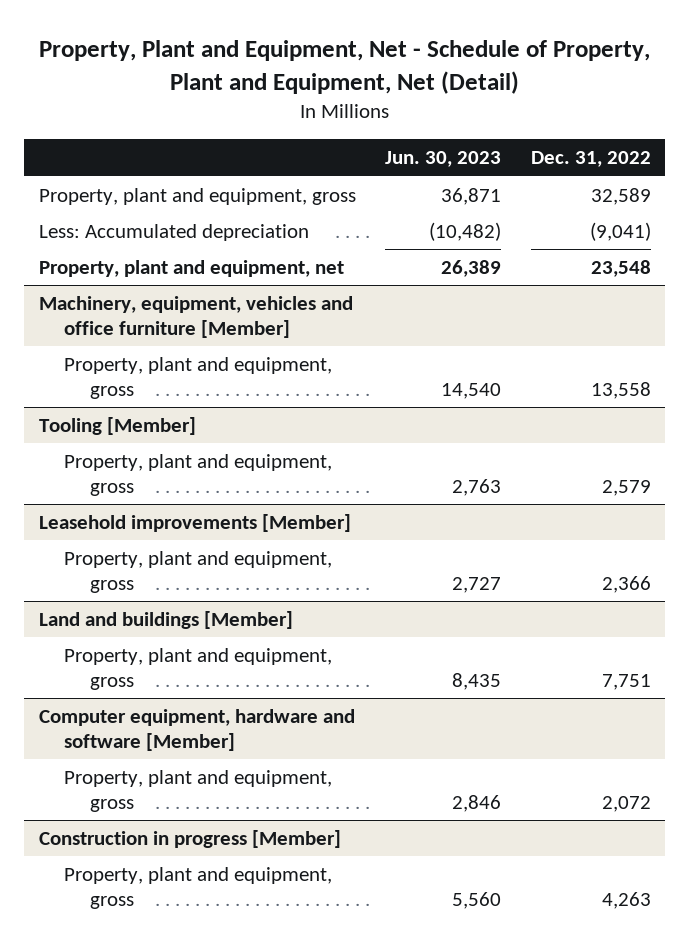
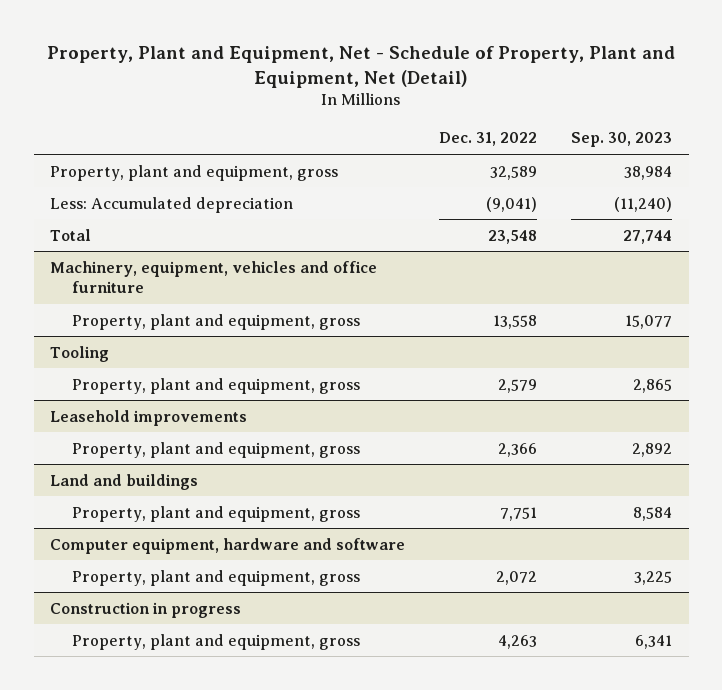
- | Jun. 30, 2023 | Dec. 31, 2022
+ | Dec. 31, 2022 | Sep. 30, 2023
- Property, plant and equipment, net | 26,389 | 23,548
- Machinery, equipment, vehicles and office furniture [Member]
+ Total | 23,548 | 27,744
+ Machinery, equipment, vehicles and office furniture
- Tooling [Member]
+ Tooling
- Leasehold improvements [Member]
+ Leasehold improvements
- Land and buildings [Member]
+ Land and buildings
- Computer equipment, hardware and software [Member]
+ Computer equipment, hardware and software
- Construction in progress [Member]
+ Construction in progress

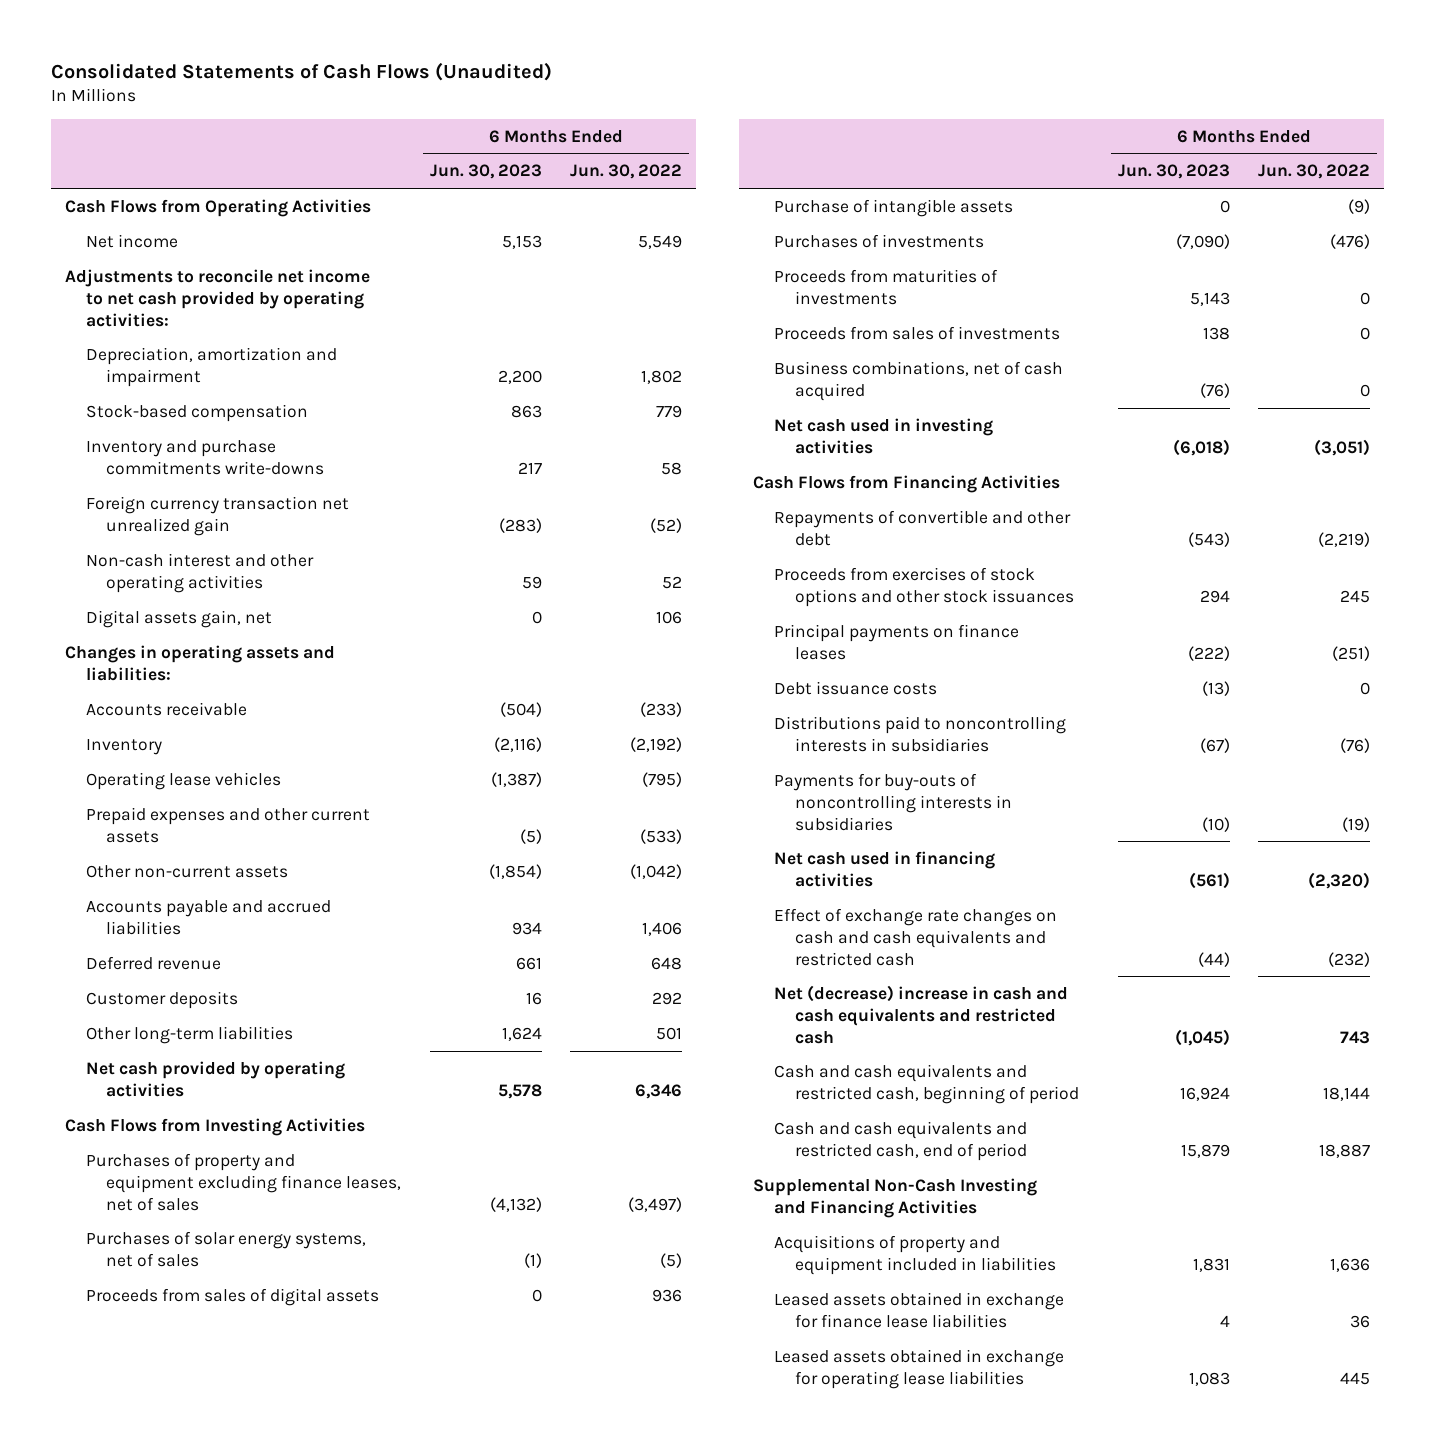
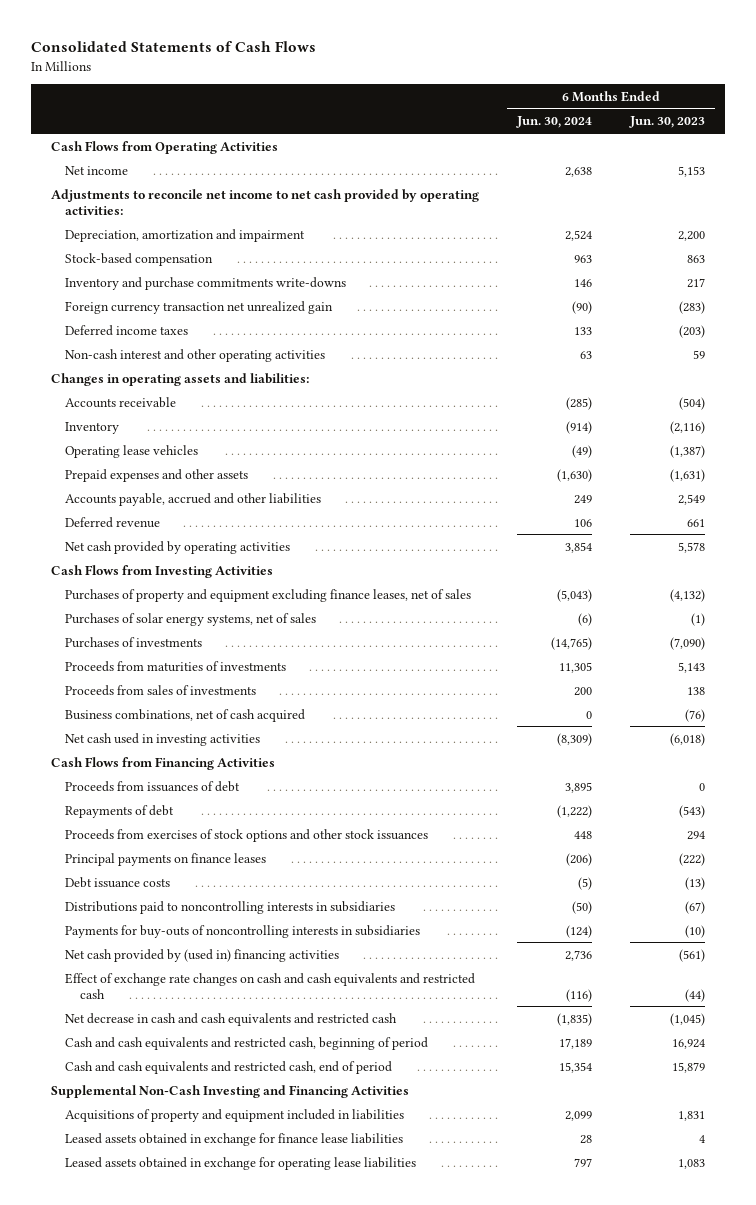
- Consolidated Statements of Cash Flows (Unaudited)
+ Consolidated Statements of Cash Flows
- | 6 Months Ended Jun. 30, 2023 | 6 Months Ended Jun. 30, 2022
+ | 6 Months Ended Jun. 30, 2024 | 6 Months Ended Jun. 30, 2023
+ Deferred income taxes | 133 | (203)
- Digital assets gain, net | 0 | 106
- Prepaid expenses and other current assets | (5) | (533)
- Other non-current assets | (1,854) | (1,042)
- Accounts payable and accrued liabilities | 934 | 1,406
+ Prepaid expenses and other assets | (1,630) | (1,631)
+ Accounts payable, accrued and other liabilities | 249 | 2,549
- Customer deposits | 16 | 292
- Other long-term liabilities | 1,624 | 501
- Proceeds from sales of digital assets | 0 | 936
- Purchase of intangible assets | 0 | (9)
- Repayments of convertible and other debt | (543) | (2,219)
+ Proceeds from issuances of debt | 3,895 | 0
+ Repayments of debt | (1,222) | (543)
- Net cash used in financing activities | (561) | (2,320)
+ Net cash provided by (used in) financing activities | 2,736 | (561)
- Net (decrease) increase in cash and cash equivalents and restricted cash | (1,045) | 743
+ Net decrease in cash and cash equivalents and restricted cash | (1,835) | (1,045)

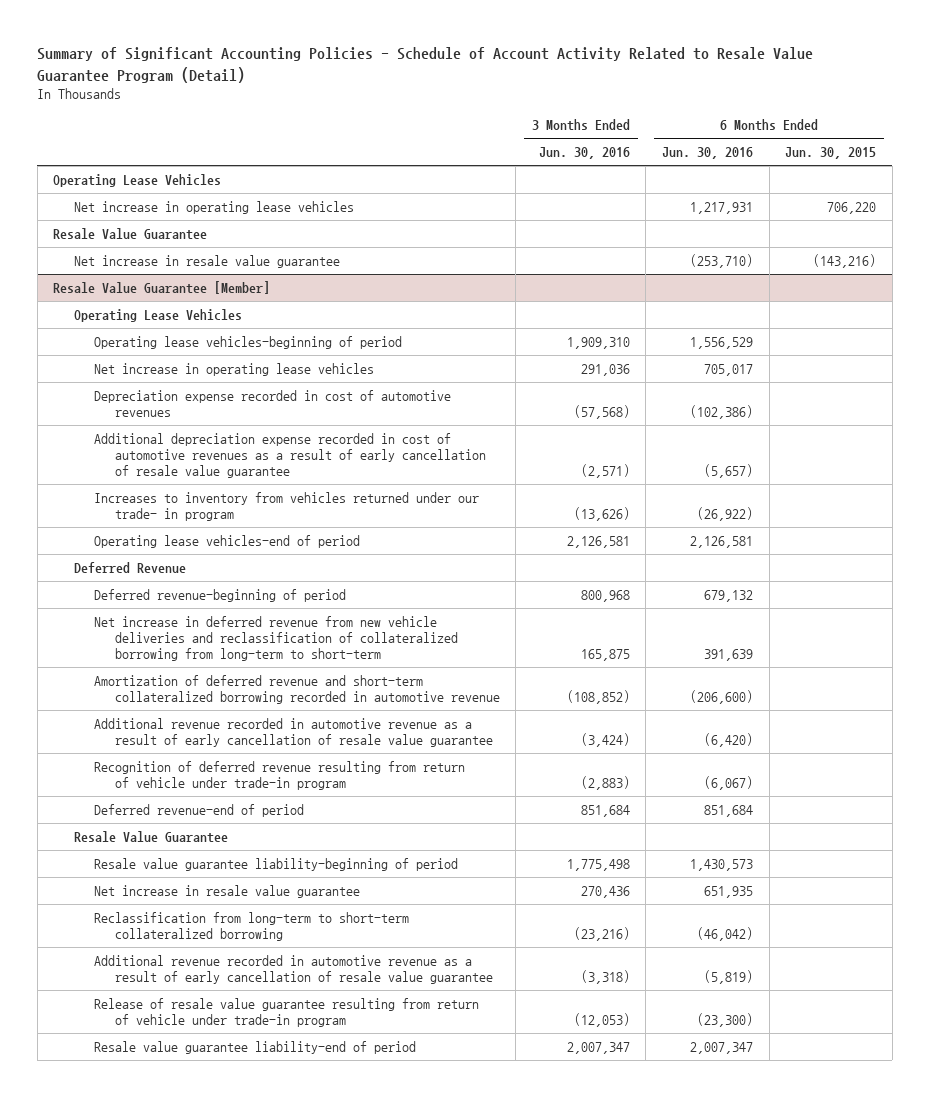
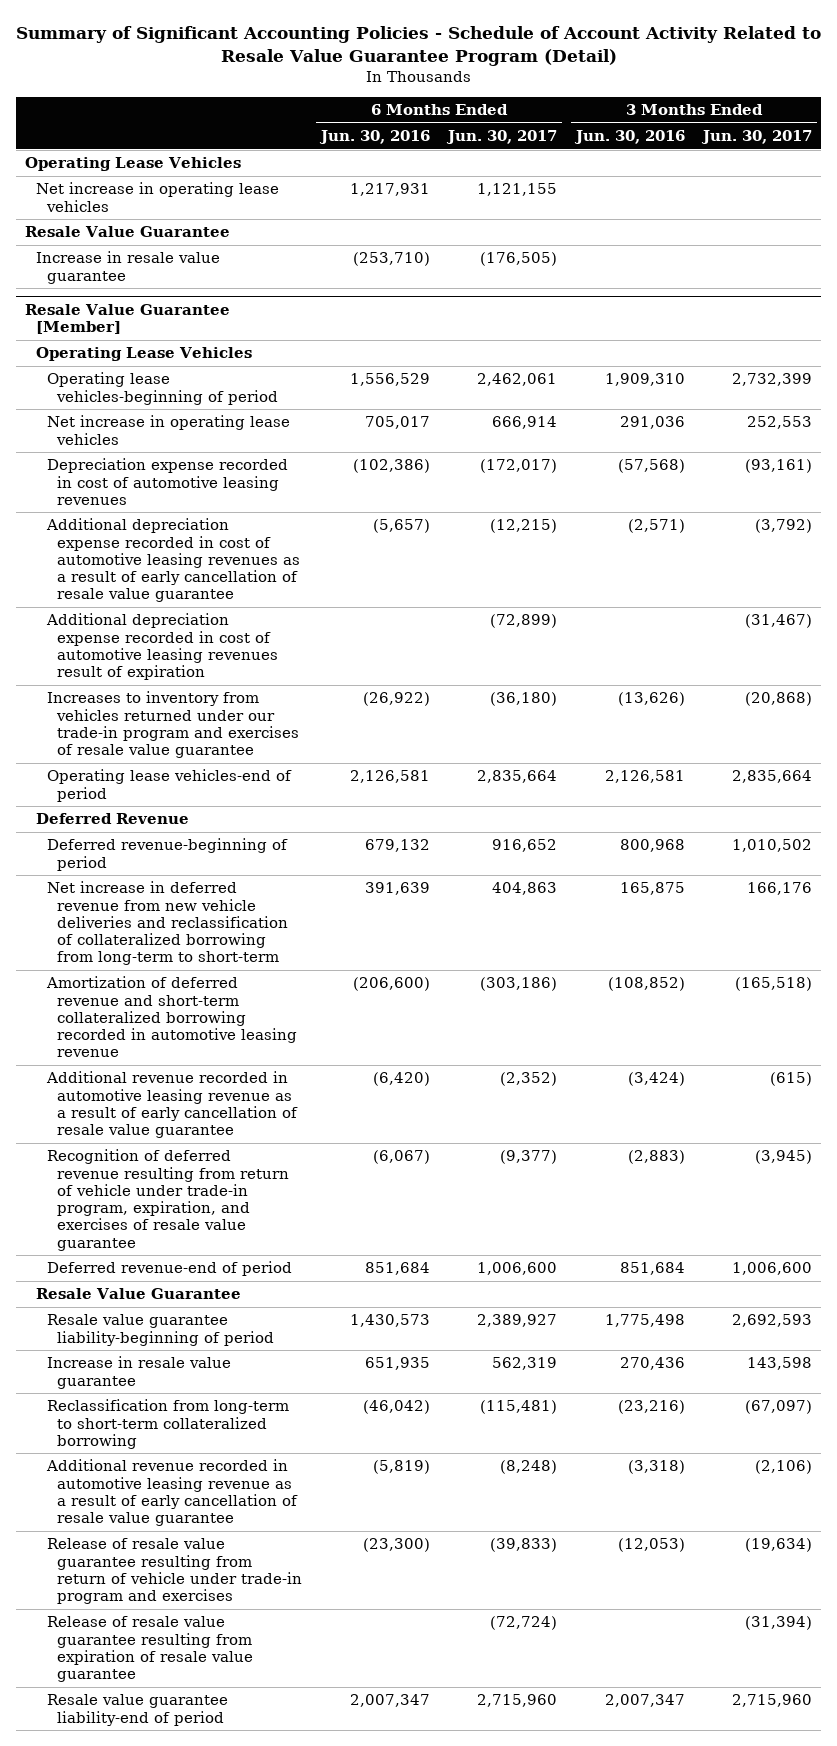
- | 3 Months Ended Jun. 30, 2016 | 6 Months Ended Jun. 30, 2016 | 6 Months Ended Jun. 30, 2015
+ | 6 Months Ended Jun. 30, 2016 | 6 Months Ended Jun. 30, 2017 | 3 Months Ended Jun. 30, 2016 | 3 Months Ended Jun. 30, 2017
- Net increase in resale value guarantee | | (253,710) | (143,216)
+ Increase in resale value guarantee | (253,710) | (176,505) | |
@ Resale Value Guarantee [Member]
- Depreciation expense recorded in cost of automotive revenues | (57,568) | (102,386) |
- Additional depreciation expense recorded in cost of automotive revenues as a result of early cancellation of resale value guarantee | (2,571) | (5,657) |
- Increases to inventory from vehicles returned under our trade- in program | (13,626) | (26,922) |
+ Depreciation expense recorded in cost of automotive leasing revenues | (102,386) | (172,017) | (57,568) | (93,161)
+ Additional depreciation expense recorded in cost of automotive leasing revenues as a result of early cancellation of resale value guarantee | (5,657) | (12,215) | (2,571) | (3,792)
+ Additional depreciation expense recorded in cost of automotive leasing revenues result of expiration | | (72,899) | | (31,467)
+ Increases to inventory from vehicles returned under our trade-in program and exercises of resale value guarantee | (26,922) | (36,180) | (13,626) | (20,868)
- Amortization of deferred revenue and short-term collateralized borrowing recorded in automotive revenue | (108,852) | (206,600) |
- Additional revenue recorded in automotive revenue as a result of early cancellation of resale value guarantee | (3,424) | (6,420) |
- Recognition of deferred revenue resulting from return of vehicle under trade-in program | (2,883) | (6,067) |
+ Amortization of deferred revenue and short-term collateralized borrowing recorded in automotive leasing revenue | (206,600) | (303,186) | (108,852) | (165,518)
+ Additional revenue recorded in automotive leasing revenue as a result of early cancellation of resale value guarantee | (6,420) | (2,352) | (3,424) | (615)
+ Recognition of deferred revenue resulting from return of vehicle under trade-in program, expiration, and exercises of resale value guarantee | (6,067) | (9,377) | (2,883) | (3,945)
- Net increase in resale value guarantee | 270,436 | 651,935 |
+ Increase in resale value guarantee | 651,935 | 562,319 | 270,436 | 143,598
- Additional revenue recorded in automotive revenue as a result of early cancellation of resale value guarantee | (3,318) | (5,819) |
- Release of resale value guarantee resulting from return of vehicle under trade-in program | (12,053) | (23,300) |
+ Additional revenue recorded in automotive leasing revenue as a result of early cancellation of resale value guarantee | (5,819) | (8,248) | (3,318) | (2,106)
+ Release of resale value guarantee resulting from return of vehicle under trade-in program and exercises | (23,300) | (39,833) | (12,053) | (19,634)
+ Release of resale value guarantee resulting from expiration of resale value guarantee | | (72,724) | | (31,394)

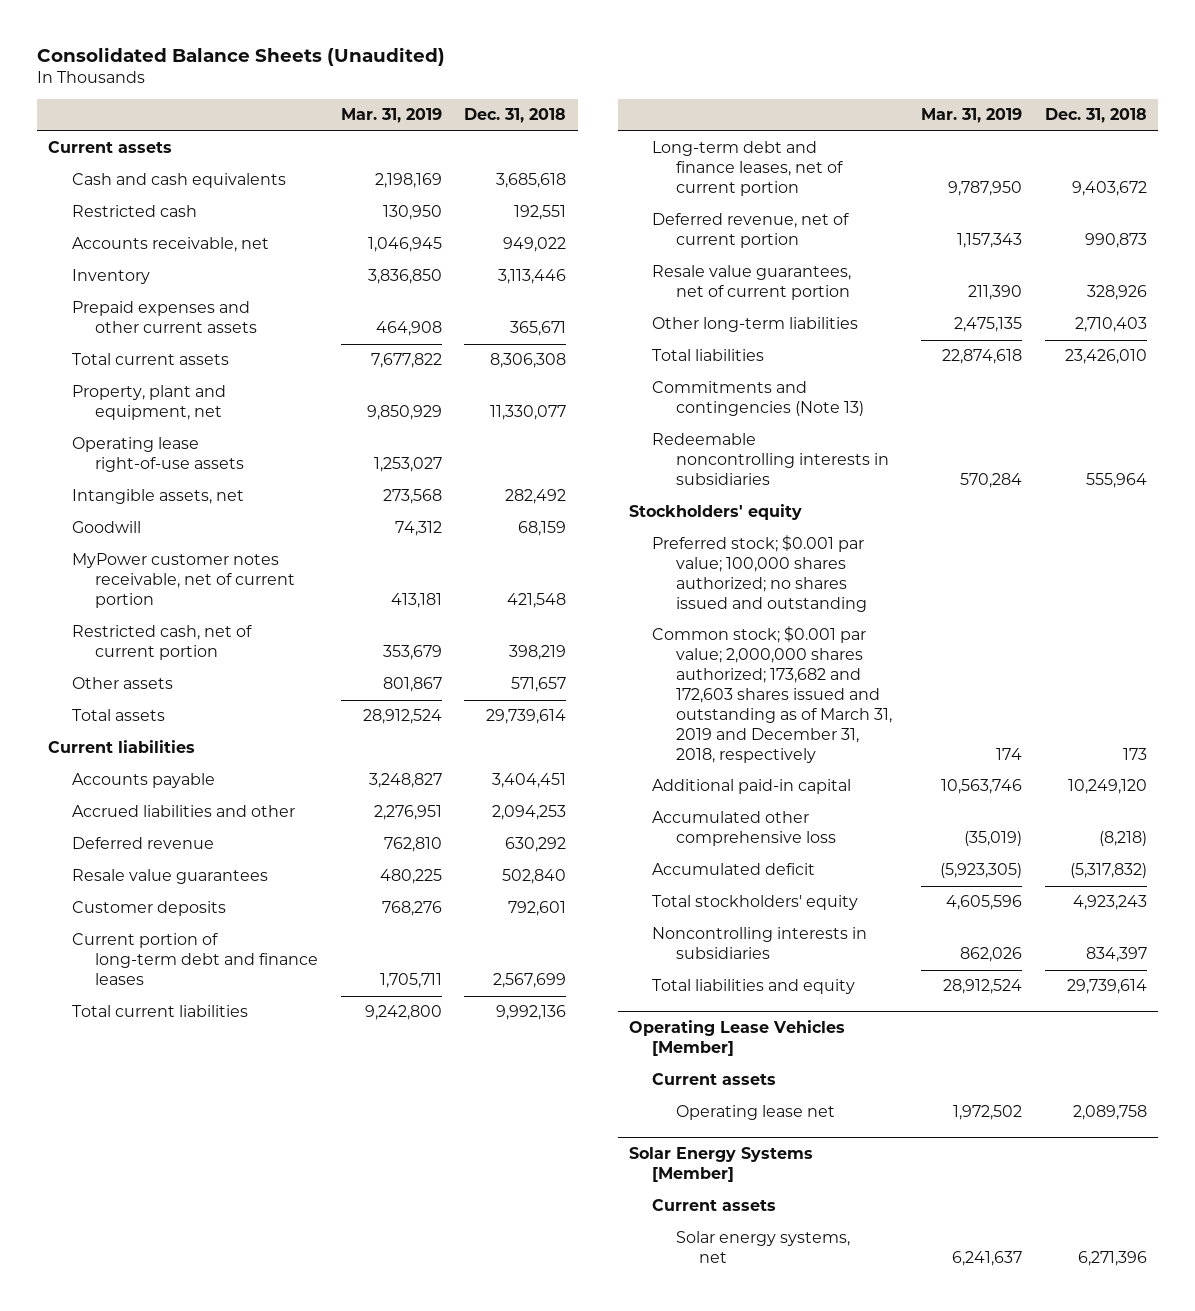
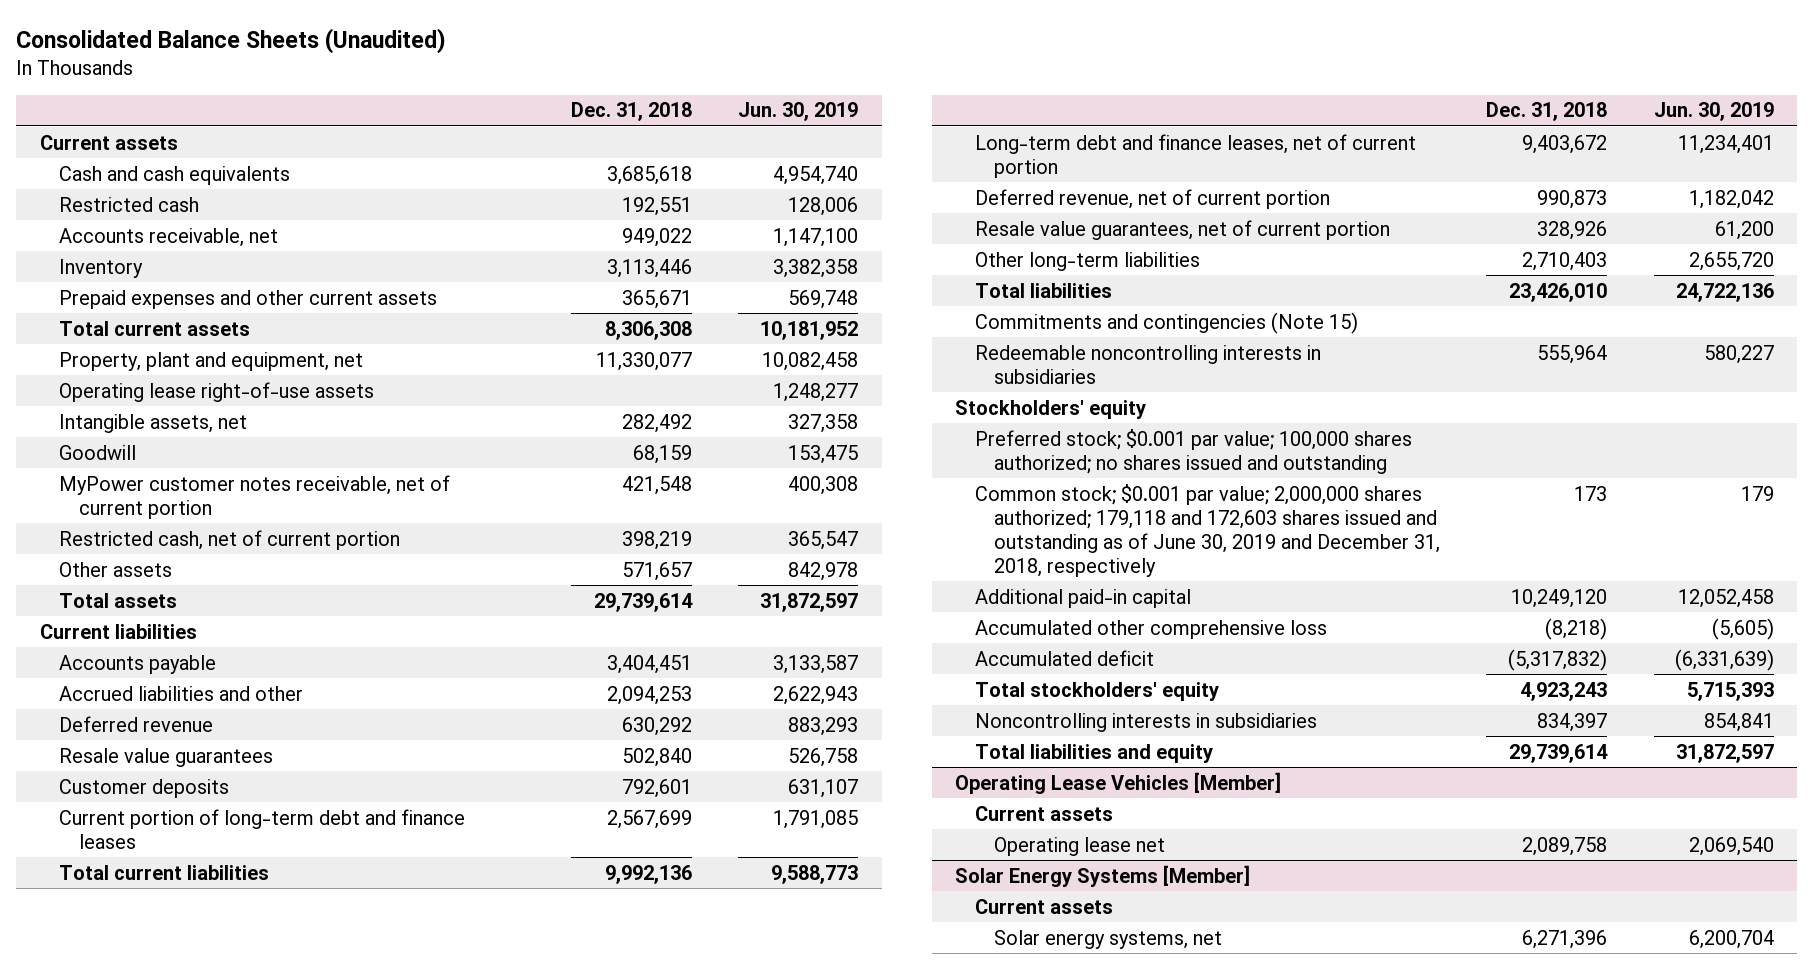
- | Mar. 31, 2019 | Dec. 31, 2018
+ | Dec. 31, 2018 | Jun. 30, 2019
- Commitments and contingencies (Note 13)
+ Commitments and contingencies (Note 15)
- Common stock; $0.001 par value; 2,000,000 shares authorized; 173,682 and 172,603 shares issued and outstanding as of March 31, 2019 and December 31, 2018, respectively | 174 | 173
+ Common stock; $0.001 par value; 2,000,000 shares authorized; 179,118 and 172,603 shares issued and outstanding as of June 30, 2019 and December 31, 2018, respectively | 173 | 179

